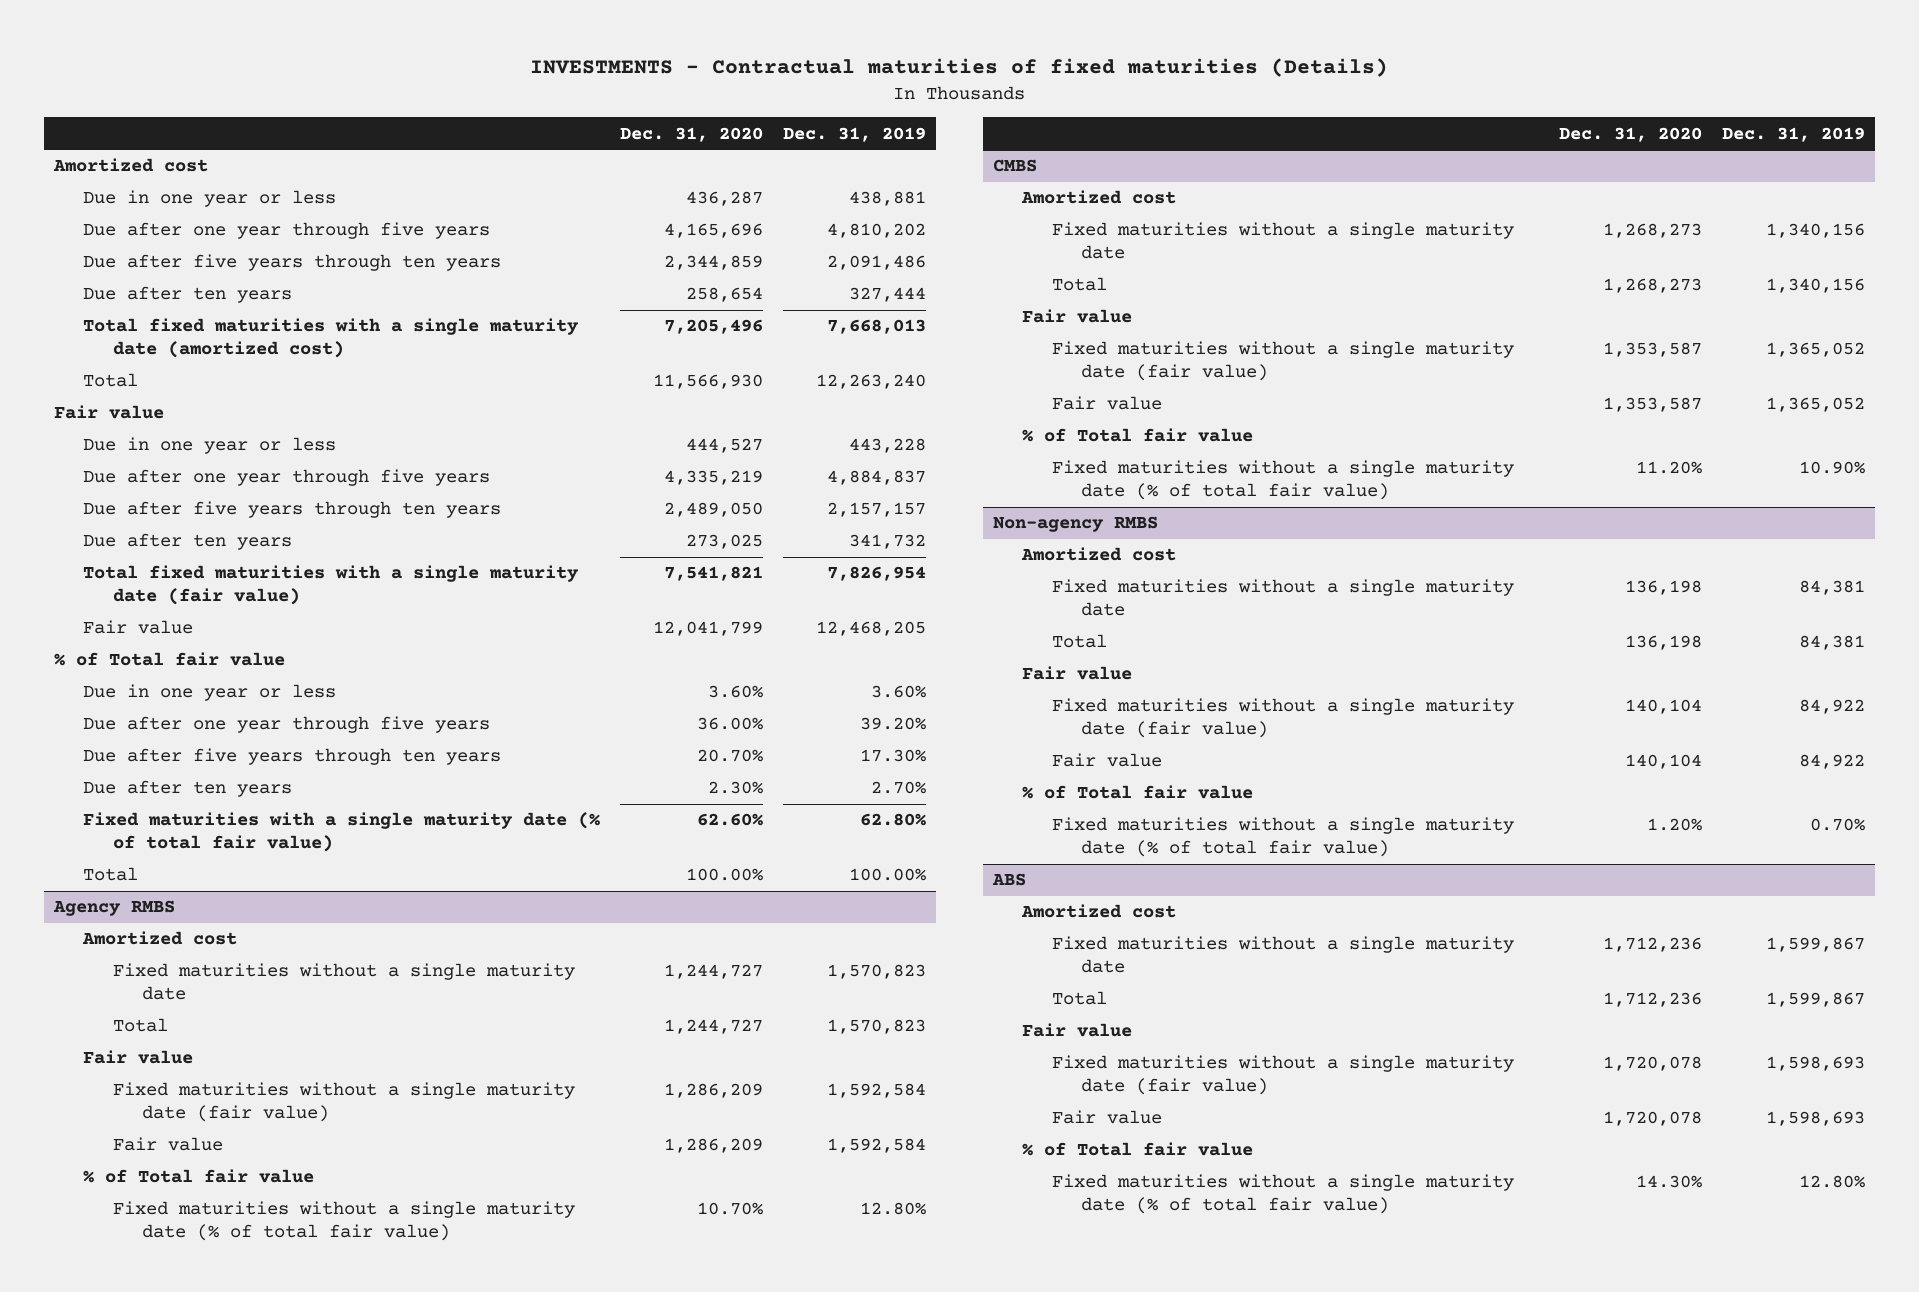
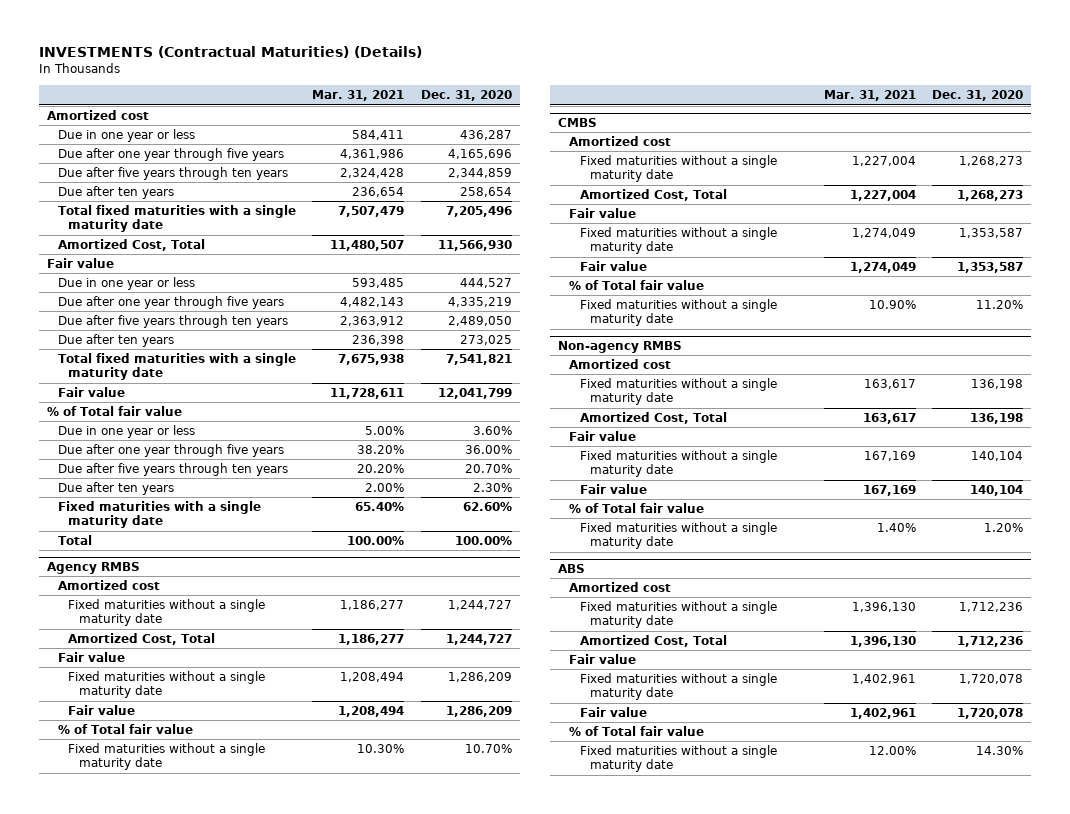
- INVESTMENTS - Contractual maturities of fixed maturities (Details)
+ INVESTMENTS (Contractual Maturities) (Details)
- | Dec. 31, 2020 | Dec. 31, 2019
+ | Mar. 31, 2021 | Dec. 31, 2020
- Total fixed maturities with a single maturity date (amortized cost) | 7,205,496 | 7,668,013
- Total | 11,566,930 | 12,263,240
+ Total fixed maturities with a single maturity date | 7,507,479 | 7,205,496
+ Amortized Cost, Total | 11,480,507 | 11,566,930
- Total fixed maturities with a single maturity date (fair value) | 7,541,821 | 7,826,954
+ Total fixed maturities with a single maturity date | 7,675,938 | 7,541,821
- Fixed maturities with a single maturity date (% of total fair value) | 62.60% | 62.80%
+ Fixed maturities with a single maturity date | 65.40% | 62.60%
@ Agency RMBS
- Total | 1,244,727 | 1,570,823
+ Amortized Cost, Total | 1,186,277 | 1,244,727
- Fixed maturities without a single maturity date (fair value) | 1,286,209 | 1,592,584
+ Fixed maturities without a single maturity date | 1,208,494 | 1,286,209
- Fixed maturities without a single maturity date (% of total fair value) | 10.70% | 12.80%
+ Fixed maturities without a single maturity date | 10.30% | 10.70%
@ CMBS
- Total | 1,268,273 | 1,340,156
+ Amortized Cost, Total | 1,227,004 | 1,268,273
- Fixed maturities without a single maturity date (fair value) | 1,353,587 | 1,365,052
+ Fixed maturities without a single maturity date | 1,274,049 | 1,353,587
- Fixed maturities without a single maturity date (% of total fair value) | 11.20% | 10.90%
+ Fixed maturities without a single maturity date | 10.90% | 11.20%
@ Non-agency RMBS
- Total | 136,198 | 84,381
+ Amortized Cost, Total | 163,617 | 136,198
- Fixed maturities without a single maturity date (fair value) | 140,104 | 84,922
+ Fixed maturities without a single maturity date | 167,169 | 140,104
- Fixed maturities without a single maturity date (% of total fair value) | 1.20% | 0.70%
+ Fixed maturities without a single maturity date | 1.40% | 1.20%
@ ABS
- Total | 1,712,236 | 1,599,867
+ Amortized Cost, Total | 1,396,130 | 1,712,236
- Fixed maturities without a single maturity date (fair value) | 1,720,078 | 1,598,693
+ Fixed maturities without a single maturity date | 1,402,961 | 1,720,078
- Fixed maturities without a single maturity date (% of total fair value) | 14.30% | 12.80%
+ Fixed maturities without a single maturity date | 12.00% | 14.30%

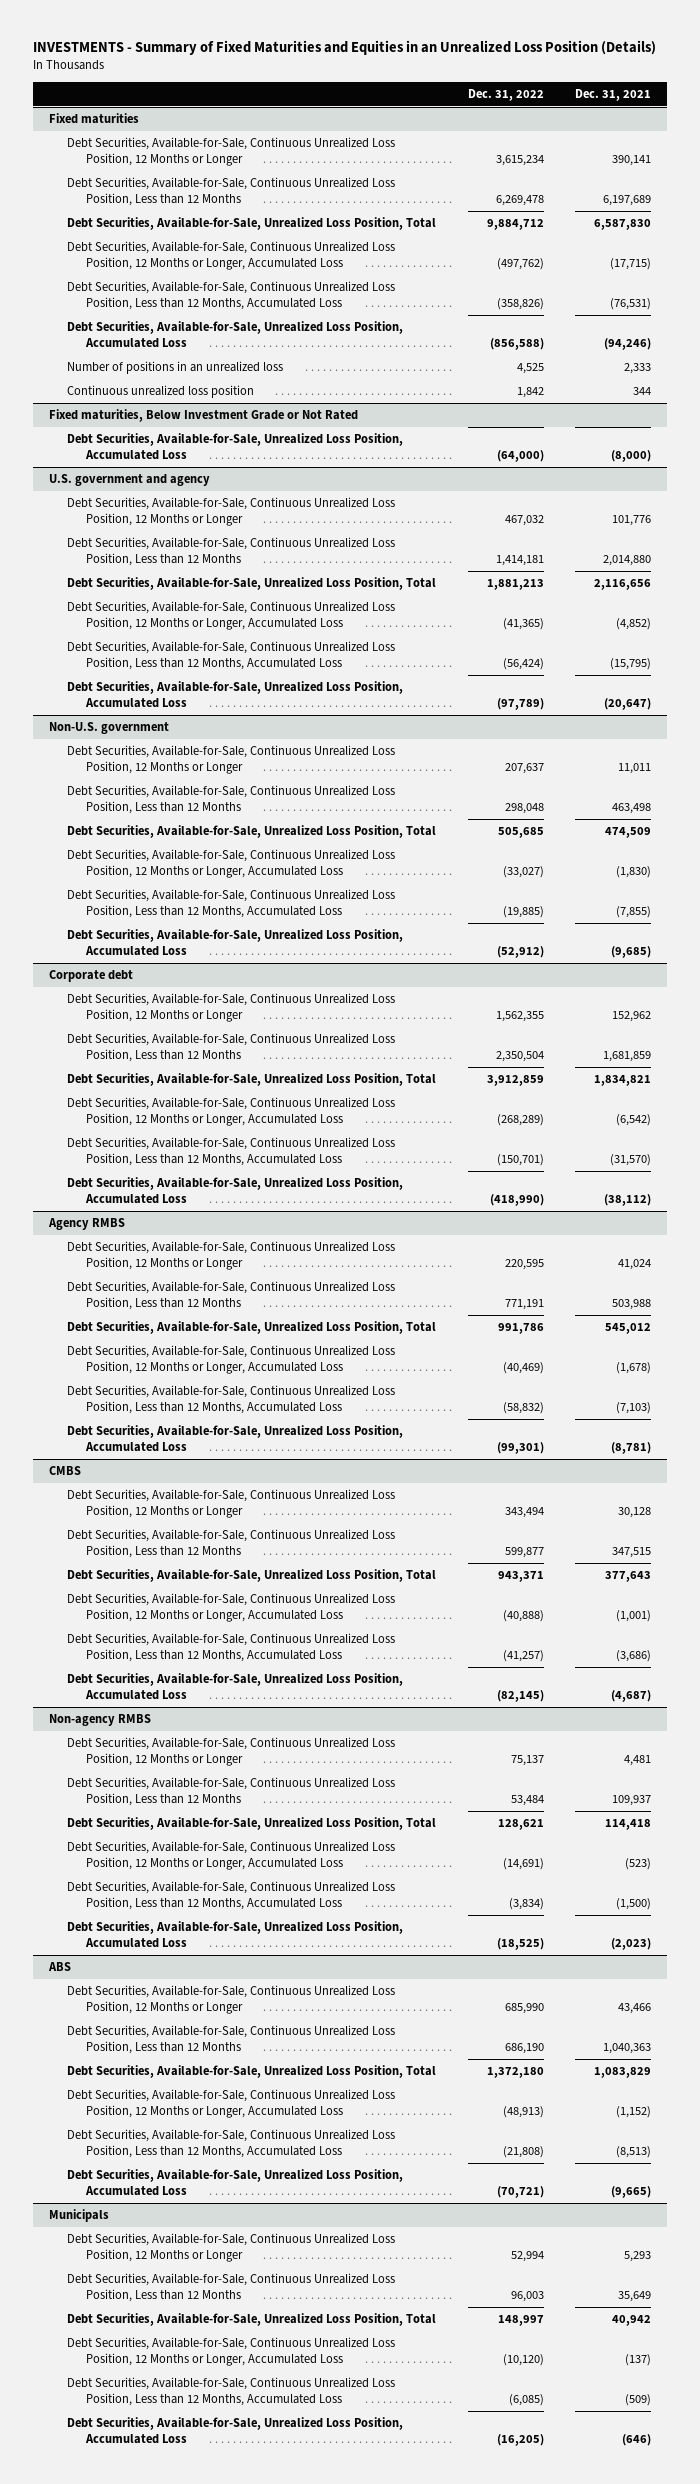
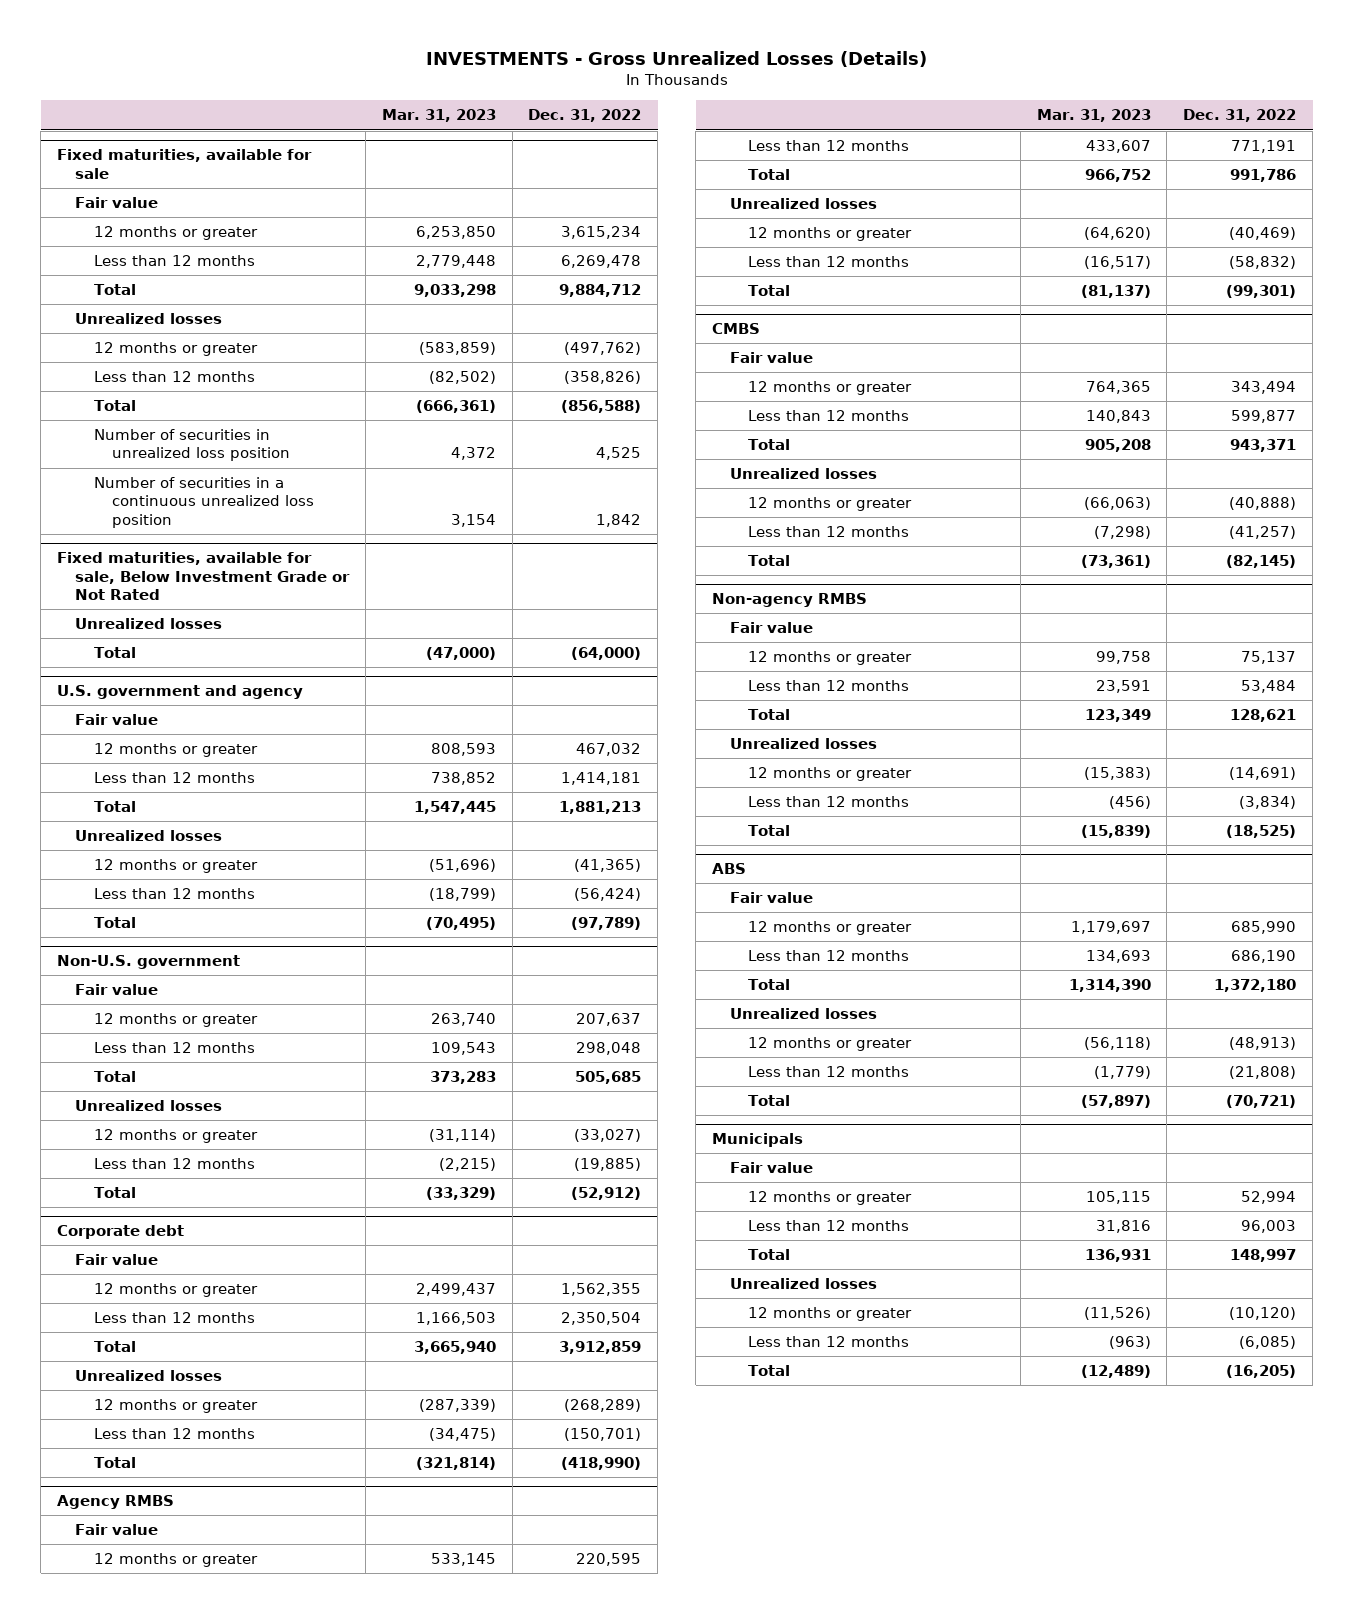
- INVESTMENTS - Summary of Fixed Maturities and Equities in an Unrealized Loss Position (Details)
+ INVESTMENTS - Gross Unrealized Losses (Details)
- | Dec. 31, 2022 | Dec. 31, 2021
+ | Mar. 31, 2023 | Dec. 31, 2022
- Fixed maturities
- Debt Securities, Available-for-Sale, Continuous Unrealized Loss Position, 12 Months or Longer | 3,615,234 | 390,141
- Debt Securities, Available-for-Sale, Continuous Unrealized Loss Position, Less than 12 Months | 6,269,478 | 6,197,689
- Debt Securities, Available-for-Sale, Unrealized Loss Position, Total | 9,884,712 | 6,587,830
- Debt Securities, Available-for-Sale, Continuous Unrealized Loss Position, 12 Months or Longer, Accumulated Loss | (497,762) | (17,715)
- Debt Securities, Available-for-Sale, Continuous Unrealized Loss Position, Less than 12 Months, Accumulated Loss | (358,826) | (76,531)
- Debt Securities, Available-for-Sale, Unrealized Loss Position, Accumulated Loss | (856,588) | (94,246)
- Number of positions in an unrealized loss | 4,525 | 2,333
- Continuous unrealized loss position | 1,842 | 344
- Fixed maturities, Below Investment Grade or Not Rated
- Debt Securities, Available-for-Sale, Unrealized Loss Position, Accumulated Loss | (64,000) | (8,000)
+ Fixed maturities, available for sale
+ Fair value
+ 12 months or greater | 6,253,850 | 3,615,234
+ Less than 12 months | 2,779,448 | 6,269,478
+ Total | 9,033,298 | 9,884,712
+ Unrealized losses
+ 12 months or greater | (583,859) | (497,762)
+ Less than 12 months | (82,502) | (358,826)
+ Total | (666,361) | (856,588)
+ Number of securities in unrealized loss position | 4,372 | 4,525
+ Number of securities in a continuous unrealized loss position | 3,154 | 1,842
+ Fixed maturities, available for sale, Below Investment Grade or Not Rated
+ Unrealized losses
+ Total | (47,000) | (64,000)
@ U.S. government and agency
- Debt Securities, Available-for-Sale, Continuous Unrealized Loss Position, 12 Months or Longer | 467,032 | 101,776
- Debt Securities, Available-for-Sale, Continuous Unrealized Loss Position, Less than 12 Months | 1,414,181 | 2,014,880
- Debt Securities, Available-for-Sale, Unrealized Loss Position, Total | 1,881,213 | 2,116,656
- Debt Securities, Available-for-Sale, Continuous Unrealized Loss Position, 12 Months or Longer, Accumulated Loss | (41,365) | (4,852)
- Debt Securities, Available-for-Sale, Continuous Unrealized Loss Position, Less than 12 Months, Accumulated Loss | (56,424) | (15,795)
- Debt Securities, Available-for-Sale, Unrealized Loss Position, Accumulated Loss | (97,789) | (20,647)
+ Fair value
+ 12 months or greater | 808,593 | 467,032
+ Less than 12 months | 738,852 | 1,414,181
+ Total | 1,547,445 | 1,881,213
+ Unrealized losses
+ 12 months or greater | (51,696) | (41,365)
+ Less than 12 months | (18,799) | (56,424)
+ Total | (70,495) | (97,789)
@ Non-U.S. government
- Debt Securities, Available-for-Sale, Continuous Unrealized Loss Position, 12 Months or Longer | 207,637 | 11,011
- Debt Securities, Available-for-Sale, Continuous Unrealized Loss Position, Less than 12 Months | 298,048 | 463,498
- Debt Securities, Available-for-Sale, Unrealized Loss Position, Total | 505,685 | 474,509
- Debt Securities, Available-for-Sale, Continuous Unrealized Loss Position, 12 Months or Longer, Accumulated Loss | (33,027) | (1,830)
- Debt Securities, Available-for-Sale, Continuous Unrealized Loss Position, Less than 12 Months, Accumulated Loss | (19,885) | (7,855)
- Debt Securities, Available-for-Sale, Unrealized Loss Position, Accumulated Loss | (52,912) | (9,685)
+ Fair value
+ 12 months or greater | 263,740 | 207,637
+ Less than 12 months | 109,543 | 298,048
+ Total | 373,283 | 505,685
+ Unrealized losses
+ 12 months or greater | (31,114) | (33,027)
+ Less than 12 months | (2,215) | (19,885)
+ Total | (33,329) | (52,912)
@ Corporate debt
- Debt Securities, Available-for-Sale, Continuous Unrealized Loss Position, 12 Months or Longer | 1,562,355 | 152,962
- Debt Securities, Available-for-Sale, Continuous Unrealized Loss Position, Less than 12 Months | 2,350,504 | 1,681,859
- Debt Securities, Available-for-Sale, Unrealized Loss Position, Total | 3,912,859 | 1,834,821
- Debt Securities, Available-for-Sale, Continuous Unrealized Loss Position, 12 Months or Longer, Accumulated Loss | (268,289) | (6,542)
- Debt Securities, Available-for-Sale, Continuous Unrealized Loss Position, Less than 12 Months, Accumulated Loss | (150,701) | (31,570)
- Debt Securities, Available-for-Sale, Unrealized Loss Position, Accumulated Loss | (418,990) | (38,112)
+ Fair value
+ 12 months or greater | 2,499,437 | 1,562,355
+ Less than 12 months | 1,166,503 | 2,350,504
+ Total | 3,665,940 | 3,912,859
+ Unrealized losses
+ 12 months or greater | (287,339) | (268,289)
+ Less than 12 months | (34,475) | (150,701)
+ Total | (321,814) | (418,990)
@ Agency RMBS
- Debt Securities, Available-for-Sale, Continuous Unrealized Loss Position, 12 Months or Longer | 220,595 | 41,024
- Debt Securities, Available-for-Sale, Continuous Unrealized Loss Position, Less than 12 Months | 771,191 | 503,988
- Debt Securities, Available-for-Sale, Unrealized Loss Position, Total | 991,786 | 545,012
- Debt Securities, Available-for-Sale, Continuous Unrealized Loss Position, 12 Months or Longer, Accumulated Loss | (40,469) | (1,678)
- Debt Securities, Available-for-Sale, Continuous Unrealized Loss Position, Less than 12 Months, Accumulated Loss | (58,832) | (7,103)
- Debt Securities, Available-for-Sale, Unrealized Loss Position, Accumulated Loss | (99,301) | (8,781)
+ Fair value
+ 12 months or greater | 533,145 | 220,595
+ Less than 12 months | 433,607 | 771,191
+ Total | 966,752 | 991,786
+ Unrealized losses
+ 12 months or greater | (64,620) | (40,469)
+ Less than 12 months | (16,517) | (58,832)
+ Total | (81,137) | (99,301)
@ CMBS
- Debt Securities, Available-for-Sale, Continuous Unrealized Loss Position, 12 Months or Longer | 343,494 | 30,128
- Debt Securities, Available-for-Sale, Continuous Unrealized Loss Position, Less than 12 Months | 599,877 | 347,515
- Debt Securities, Available-for-Sale, Unrealized Loss Position, Total | 943,371 | 377,643
- Debt Securities, Available-for-Sale, Continuous Unrealized Loss Position, 12 Months or Longer, Accumulated Loss | (40,888) | (1,001)
- Debt Securities, Available-for-Sale, Continuous Unrealized Loss Position, Less than 12 Months, Accumulated Loss | (41,257) | (3,686)
- Debt Securities, Available-for-Sale, Unrealized Loss Position, Accumulated Loss | (82,145) | (4,687)
+ Fair value
+ 12 months or greater | 764,365 | 343,494
+ Less than 12 months | 140,843 | 599,877
+ Total | 905,208 | 943,371
+ Unrealized losses
+ 12 months or greater | (66,063) | (40,888)
+ Less than 12 months | (7,298) | (41,257)
+ Total | (73,361) | (82,145)
@ Non-agency RMBS
- Debt Securities, Available-for-Sale, Continuous Unrealized Loss Position, 12 Months or Longer | 75,137 | 4,481
- Debt Securities, Available-for-Sale, Continuous Unrealized Loss Position, Less than 12 Months | 53,484 | 109,937
- Debt Securities, Available-for-Sale, Unrealized Loss Position, Total | 128,621 | 114,418
- Debt Securities, Available-for-Sale, Continuous Unrealized Loss Position, 12 Months or Longer, Accumulated Loss | (14,691) | (523)
- Debt Securities, Available-for-Sale, Continuous Unrealized Loss Position, Less than 12 Months, Accumulated Loss | (3,834) | (1,500)
- Debt Securities, Available-for-Sale, Unrealized Loss Position, Accumulated Loss | (18,525) | (2,023)
+ Fair value
+ 12 months or greater | 99,758 | 75,137
+ Less than 12 months | 23,591 | 53,484
+ Total | 123,349 | 128,621
+ Unrealized losses
+ 12 months or greater | (15,383) | (14,691)
+ Less than 12 months | (456) | (3,834)
+ Total | (15,839) | (18,525)
@ ABS
- Debt Securities, Available-for-Sale, Continuous Unrealized Loss Position, 12 Months or Longer | 685,990 | 43,466
- Debt Securities, Available-for-Sale, Continuous Unrealized Loss Position, Less than 12 Months | 686,190 | 1,040,363
- Debt Securities, Available-for-Sale, Unrealized Loss Position, Total | 1,372,180 | 1,083,829
- Debt Securities, Available-for-Sale, Continuous Unrealized Loss Position, 12 Months or Longer, Accumulated Loss | (48,913) | (1,152)
- Debt Securities, Available-for-Sale, Continuous Unrealized Loss Position, Less than 12 Months, Accumulated Loss | (21,808) | (8,513)
- Debt Securities, Available-for-Sale, Unrealized Loss Position, Accumulated Loss | (70,721) | (9,665)
+ Fair value
+ 12 months or greater | 1,179,697 | 685,990
+ Less than 12 months | 134,693 | 686,190
+ Total | 1,314,390 | 1,372,180
+ Unrealized losses
+ 12 months or greater | (56,118) | (48,913)
+ Less than 12 months | (1,779) | (21,808)
+ Total | (57,897) | (70,721)
@ Municipals
- Debt Securities, Available-for-Sale, Continuous Unrealized Loss Position, 12 Months or Longer | 52,994 | 5,293
- Debt Securities, Available-for-Sale, Continuous Unrealized Loss Position, Less than 12 Months | 96,003 | 35,649
- Debt Securities, Available-for-Sale, Unrealized Loss Position, Total | 148,997 | 40,942
- Debt Securities, Available-for-Sale, Continuous Unrealized Loss Position, 12 Months or Longer, Accumulated Loss | (10,120) | (137)
- Debt Securities, Available-for-Sale, Continuous Unrealized Loss Position, Less than 12 Months, Accumulated Loss | (6,085) | (509)
- Debt Securities, Available-for-Sale, Unrealized Loss Position, Accumulated Loss | (16,205) | (646)
+ Fair value
+ 12 months or greater | 105,115 | 52,994
+ Less than 12 months | 31,816 | 96,003
+ Total | 136,931 | 148,997
+ Unrealized losses
+ 12 months or greater | (11,526) | (10,120)
+ Less than 12 months | (963) | (6,085)
+ Total | (12,489) | (16,205)

